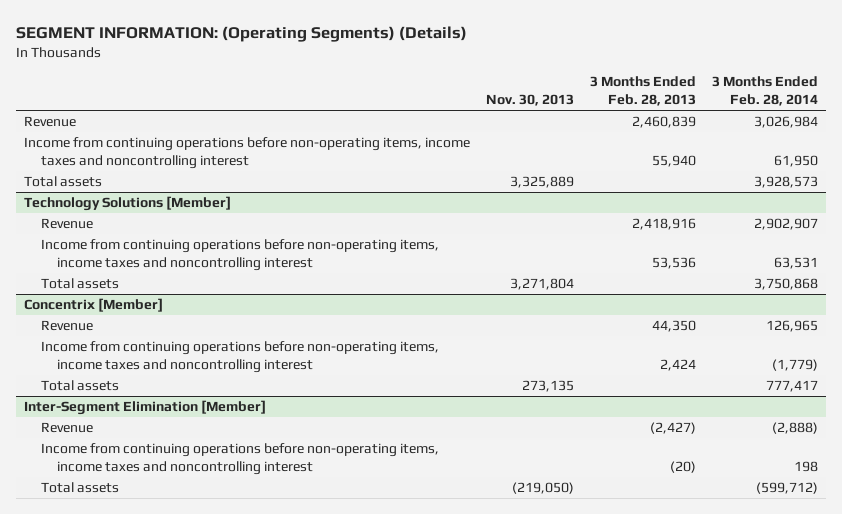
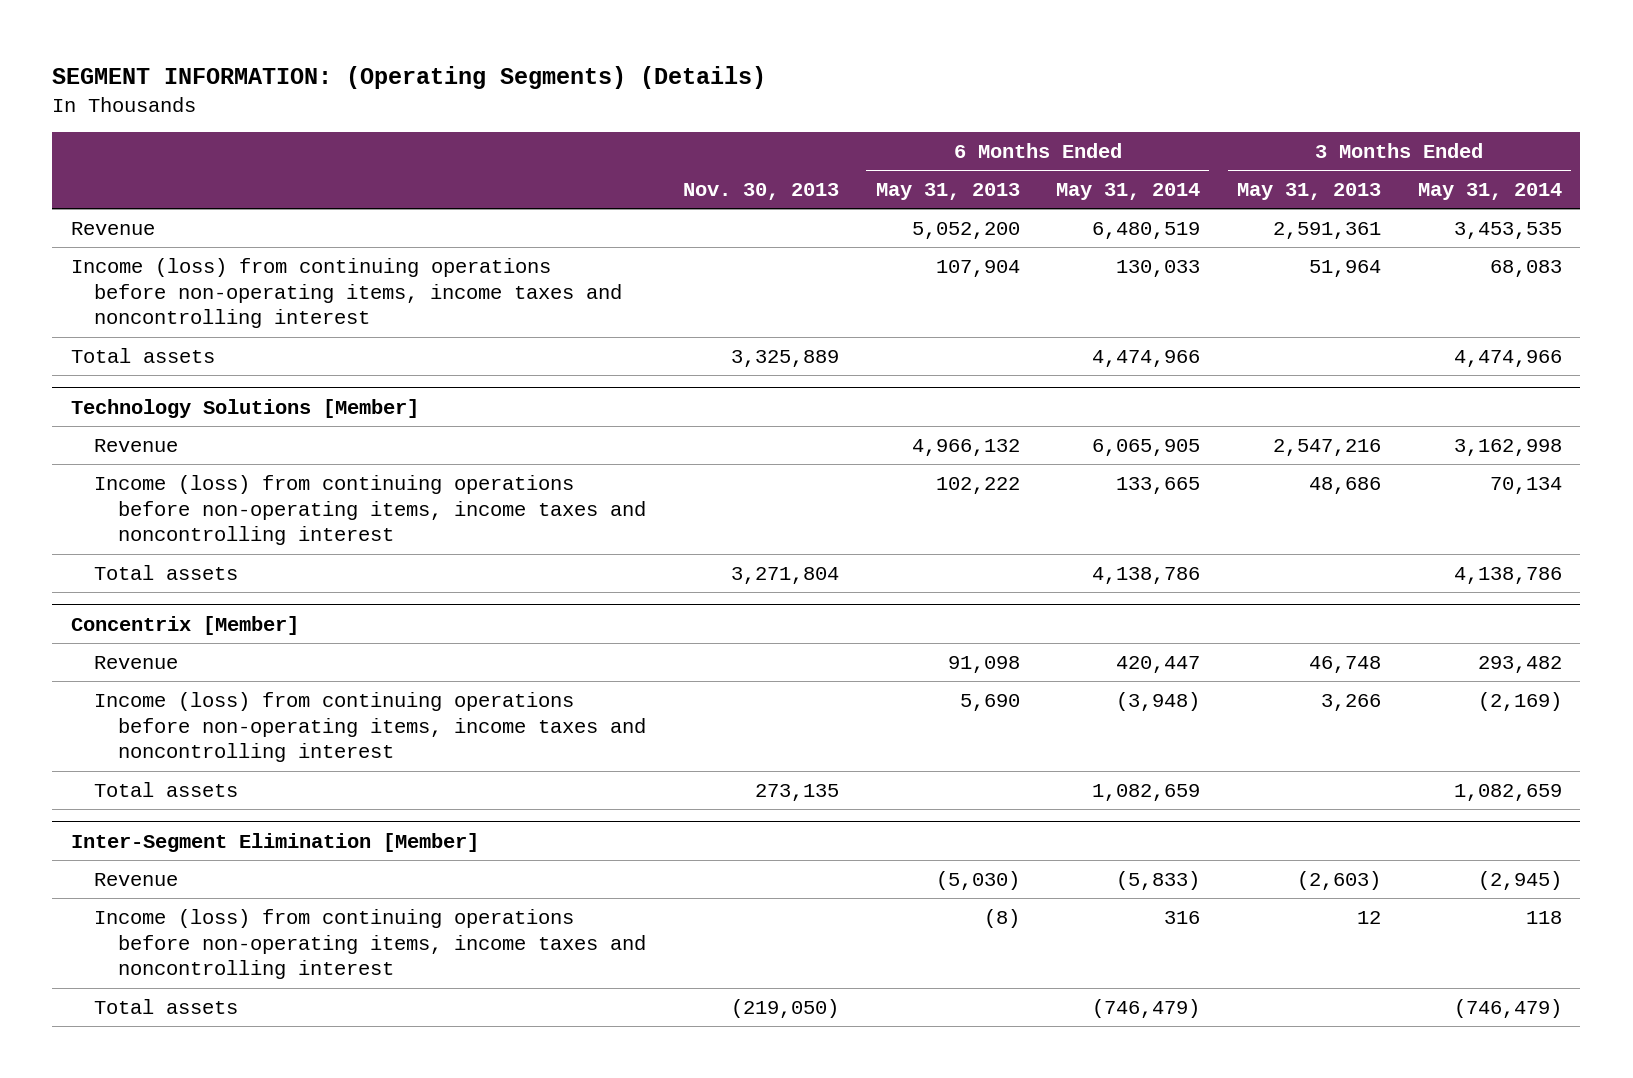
- | Nov. 30, 2013 | 3 Months Ended Feb. 28, 2013 | 3 Months Ended Feb. 28, 2014
+ | Nov. 30, 2013 | 6 Months Ended May 31, 2013 | 6 Months Ended May 31, 2014 | 3 Months Ended May 31, 2013 | 3 Months Ended May 31, 2014
- Income from continuing operations before non-operating items, income taxes and noncontrolling interest | | 55,940 | 61,950
+ Income (loss) from continuing operations before non-operating items, income taxes and noncontrolling interest | | 107,904 | 130,033 | 51,964 | 68,083
@ Technology Solutions [Member]
- Income from continuing operations before non-operating items, income taxes and noncontrolling interest | | 53,536 | 63,531
+ Income (loss) from continuing operations before non-operating items, income taxes and noncontrolling interest | | 102,222 | 133,665 | 48,686 | 70,134
@ Concentrix [Member]
- Income from continuing operations before non-operating items, income taxes and noncontrolling interest | | 2,424 | (1,779)
+ Income (loss) from continuing operations before non-operating items, income taxes and noncontrolling interest | | 5,690 | (3,948) | 3,266 | (2,169)
@ Inter-Segment Elimination [Member]
- Income from continuing operations before non-operating items, income taxes and noncontrolling interest | | (20) | 198
+ Income (loss) from continuing operations before non-operating items, income taxes and noncontrolling interest | | (8) | 316 | 12 | 118

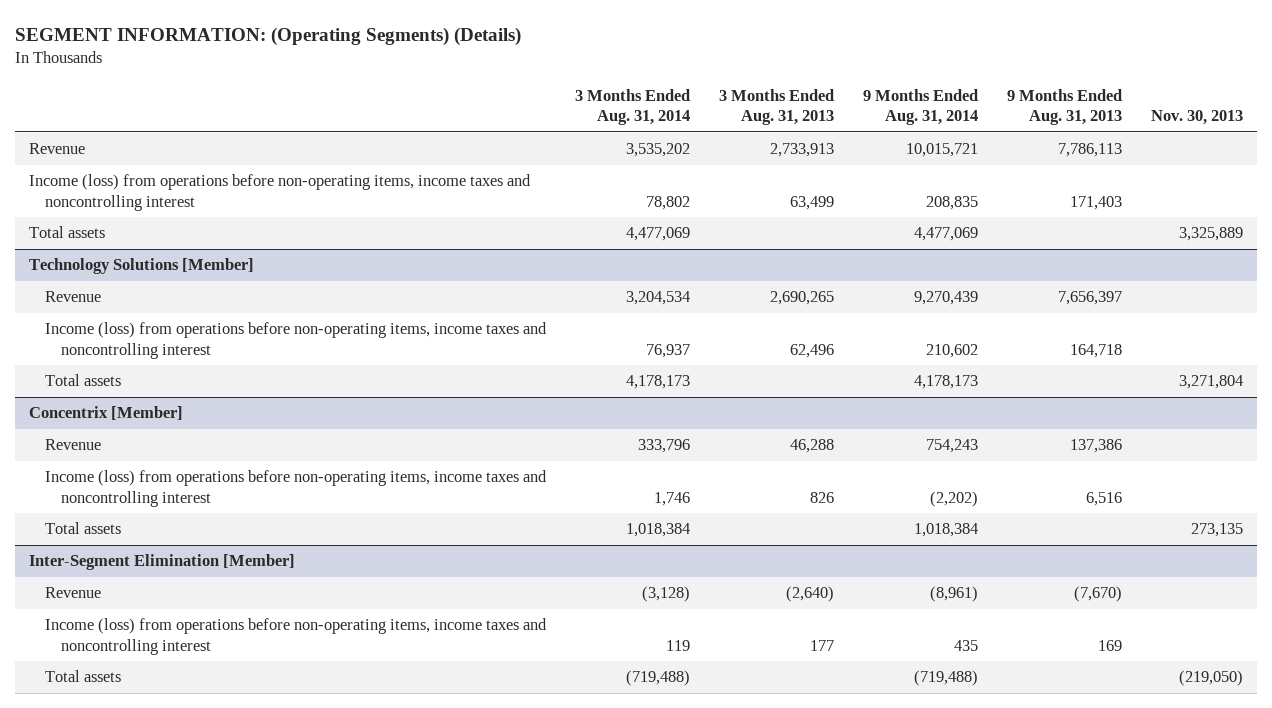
- | Nov. 30, 2013 | 6 Months Ended May 31, 2013 | 6 Months Ended May 31, 2014 | 3 Months Ended May 31, 2013 | 3 Months Ended May 31, 2014
+ | 3 Months Ended Aug. 31, 2014 | 3 Months Ended Aug. 31, 2013 | 9 Months Ended Aug. 31, 2014 | 9 Months Ended Aug. 31, 2013 | Nov. 30, 2013
- Income (loss) from continuing operations before non-operating items, income taxes and noncontrolling interest | | 107,904 | 130,033 | 51,964 | 68,083
+ Income (loss) from operations before non-operating items, income taxes and noncontrolling interest | 78,802 | 63,499 | 208,835 | 171,403 |
@ Technology Solutions [Member]
- Income (loss) from continuing operations before non-operating items, income taxes and noncontrolling interest | | 102,222 | 133,665 | 48,686 | 70,134
+ Income (loss) from operations before non-operating items, income taxes and noncontrolling interest | 76,937 | 62,496 | 210,602 | 164,718 |
@ Concentrix [Member]
- Income (loss) from continuing operations before non-operating items, income taxes and noncontrolling interest | | 5,690 | (3,948) | 3,266 | (2,169)
+ Income (loss) from operations before non-operating items, income taxes and noncontrolling interest | 1,746 | 826 | (2,202) | 6,516 |
@ Inter-Segment Elimination [Member]
- Income (loss) from continuing operations before non-operating items, income taxes and noncontrolling interest | | (8) | 316 | 12 | 118
+ Income (loss) from operations before non-operating items, income taxes and noncontrolling interest | 119 | 177 | 435 | 169 |

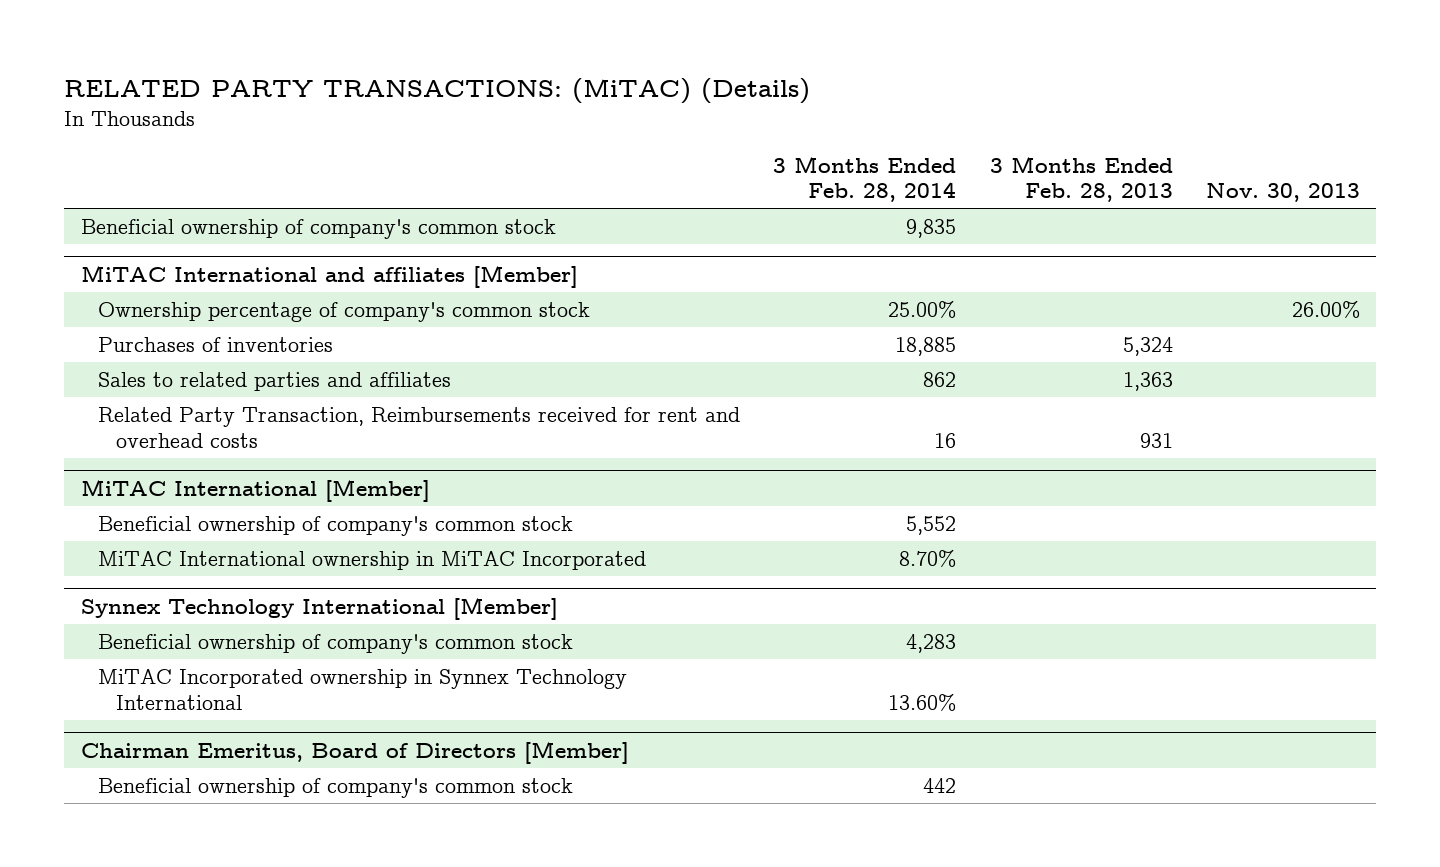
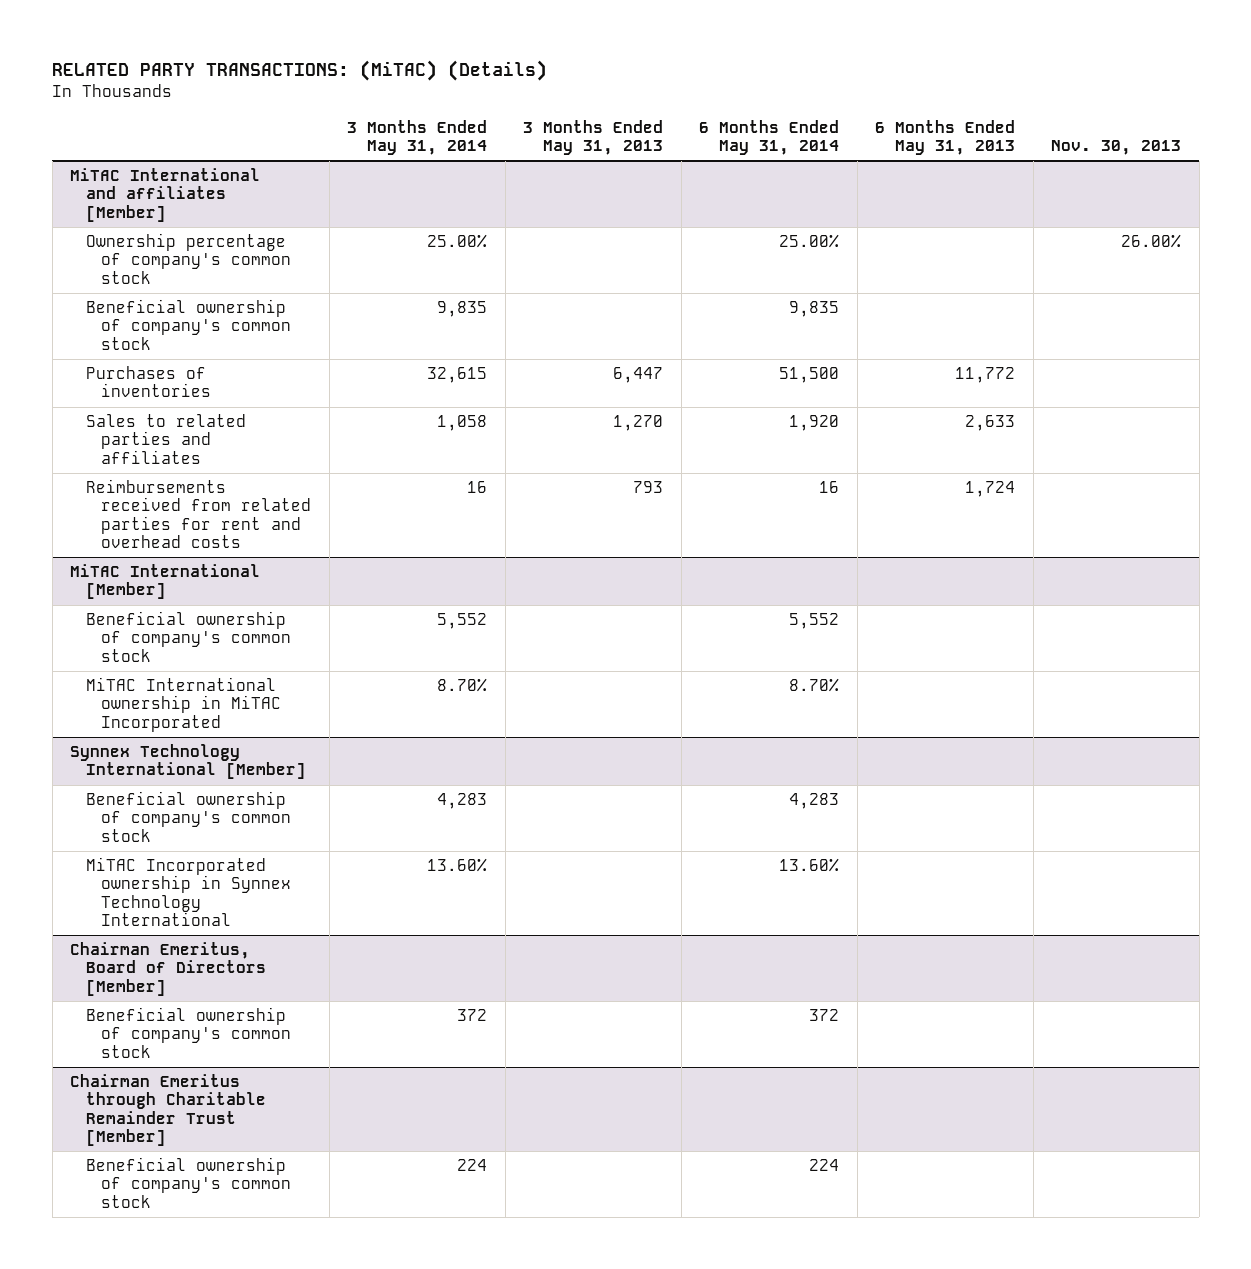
- | 3 Months Ended Feb. 28, 2014 | 3 Months Ended Feb. 28, 2013 | Nov. 30, 2013
+ | 3 Months Ended May 31, 2014 | 3 Months Ended May 31, 2013 | 6 Months Ended May 31, 2014 | 6 Months Ended May 31, 2013 | Nov. 30, 2013
- Beneficial ownership of company's common stock | 9,835 | |
@ MiTAC International and affiliates [Member]
+ Beneficial ownership of company's common stock | 9,835 | | 9,835 | |
- Related Party Transaction, Reimbursements received for rent and overhead costs | 16 | 931 |
+ Reimbursements received from related parties for rent and overhead costs | 16 | 793 | 16 | 1,724 |
+ Chairman Emeritus through Charitable Remainder Trust [Member]
+ Beneficial ownership of company's common stock | 224 | | 224 | |

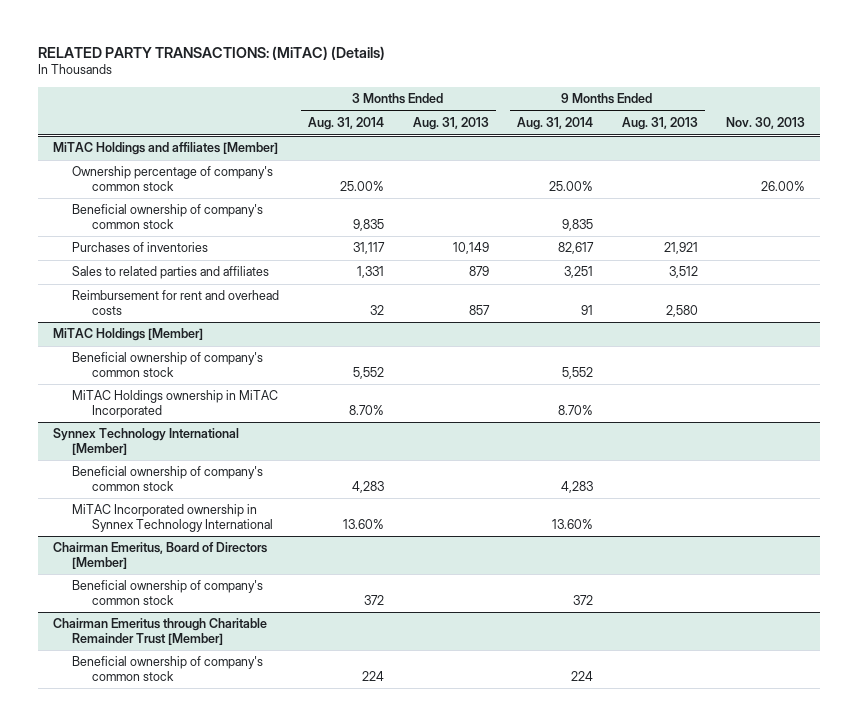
- | 3 Months Ended May 31, 2014 | 3 Months Ended May 31, 2013 | 6 Months Ended May 31, 2014 | 6 Months Ended May 31, 2013 | Nov. 30, 2013
+ | 3 Months Ended Aug. 31, 2014 | 3 Months Ended Aug. 31, 2013 | 9 Months Ended Aug. 31, 2014 | 9 Months Ended Aug. 31, 2013 | Nov. 30, 2013
- MiTAC International and affiliates [Member]
+ MiTAC Holdings and affiliates [Member]
- Reimbursements received from related parties for rent and overhead costs | 16 | 793 | 16 | 1,724 |
- MiTAC International [Member]
- Beneficial ownership of company's common stock | 5,552 | | 5,552 | |
- MiTAC International ownership in MiTAC Incorporated | 8.70% | | 8.70% | |
+ Reimbursement for rent and overhead costs | 32 | 857 | 91 | 2,580 |
+ MiTAC Holdings [Member]
+ Beneficial ownership of company's common stock | 5,552 | | 5,552 | |
+ MiTAC Holdings ownership in MiTAC Incorporated | 8.70% | | 8.70% | |

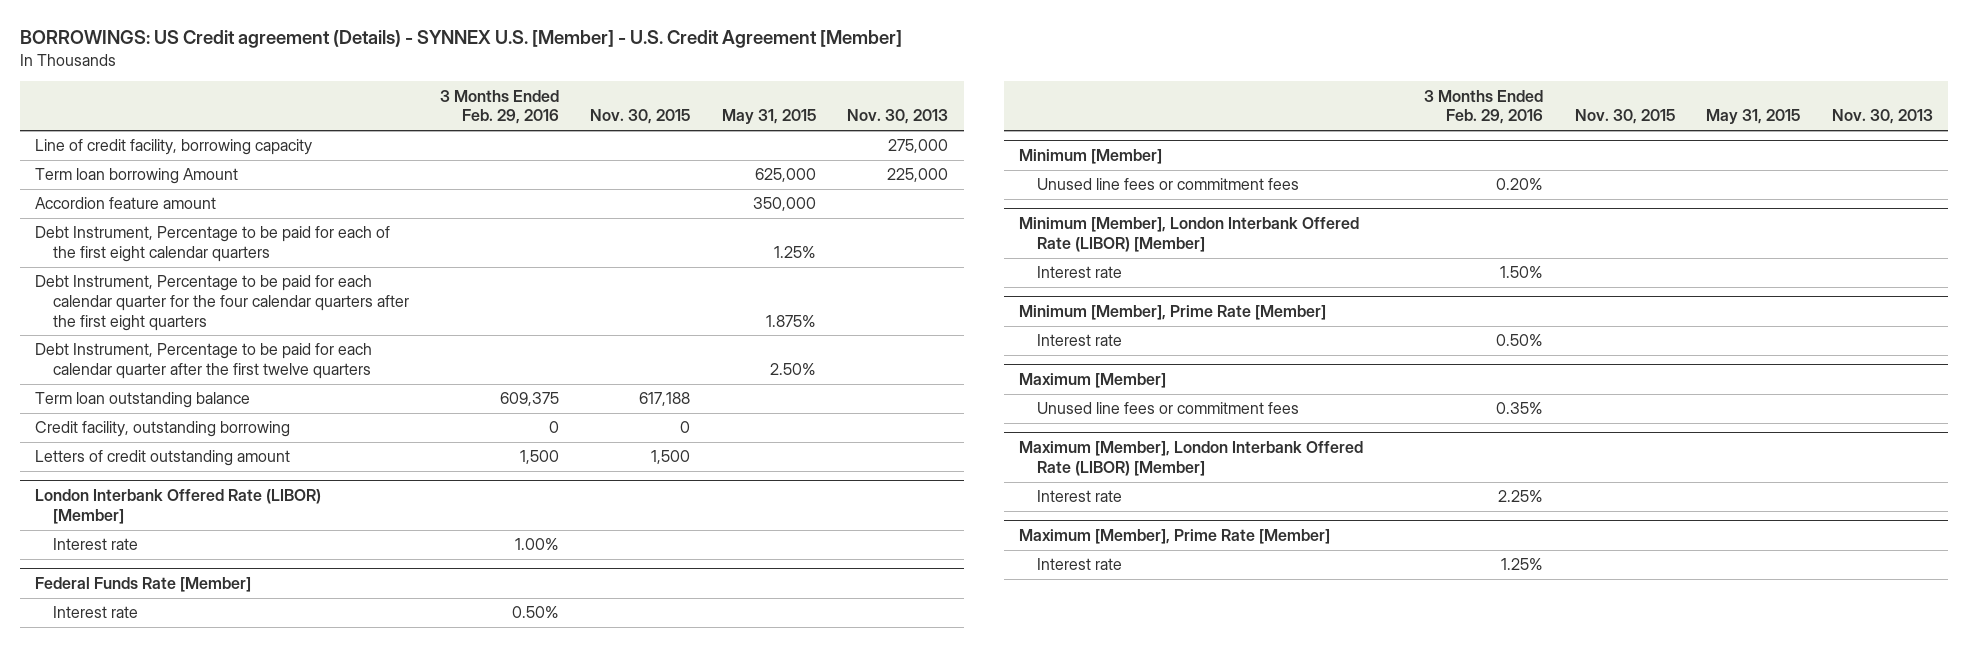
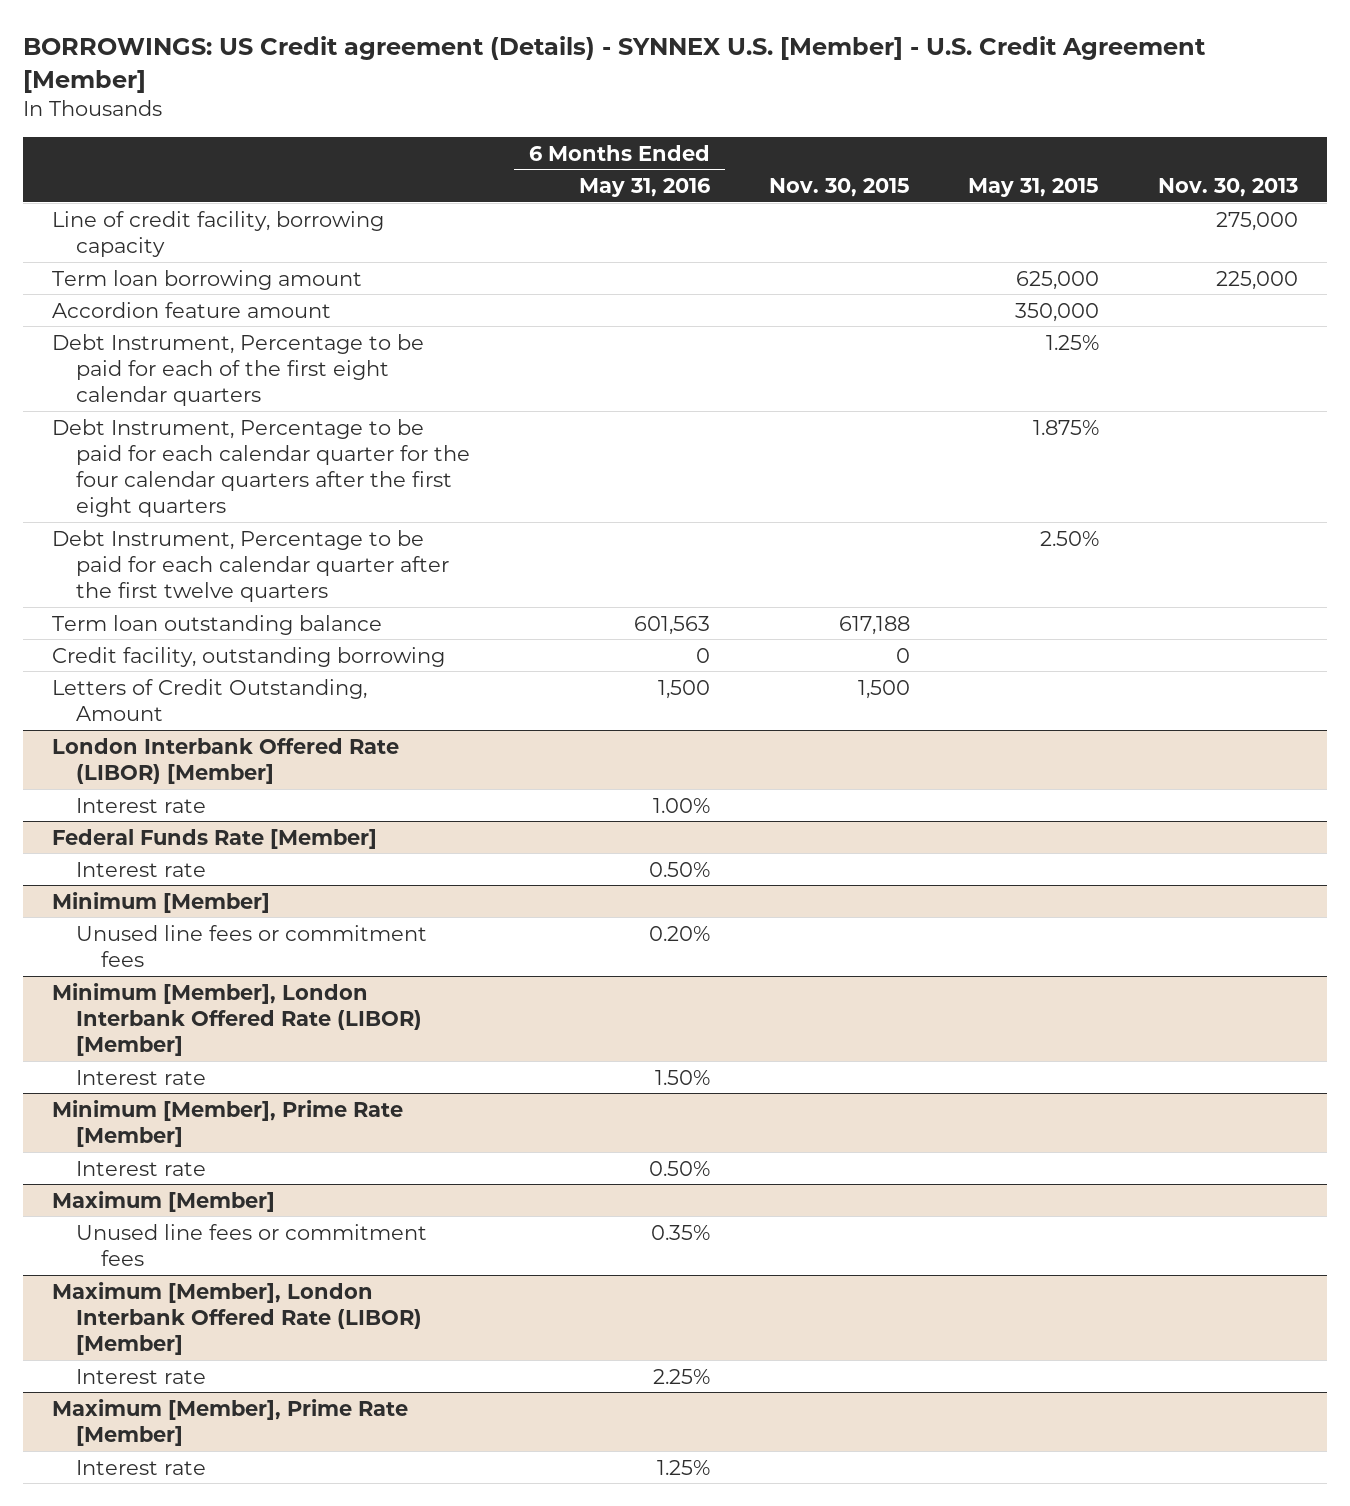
- | 3 Months Ended Feb. 29, 2016 | Nov. 30, 2015 | May 31, 2015 | Nov. 30, 2013
+ | 6 Months Ended May 31, 2016 | Nov. 30, 2015 | May 31, 2015 | Nov. 30, 2013
- Term loan borrowing Amount | | | 625,000 | 225,000
+ Term loan borrowing amount | | | 625,000 | 225,000
- Letters of credit outstanding amount | 1,500 | 1,500 | |
+ Letters of Credit Outstanding, Amount | 1,500 | 1,500 | |

